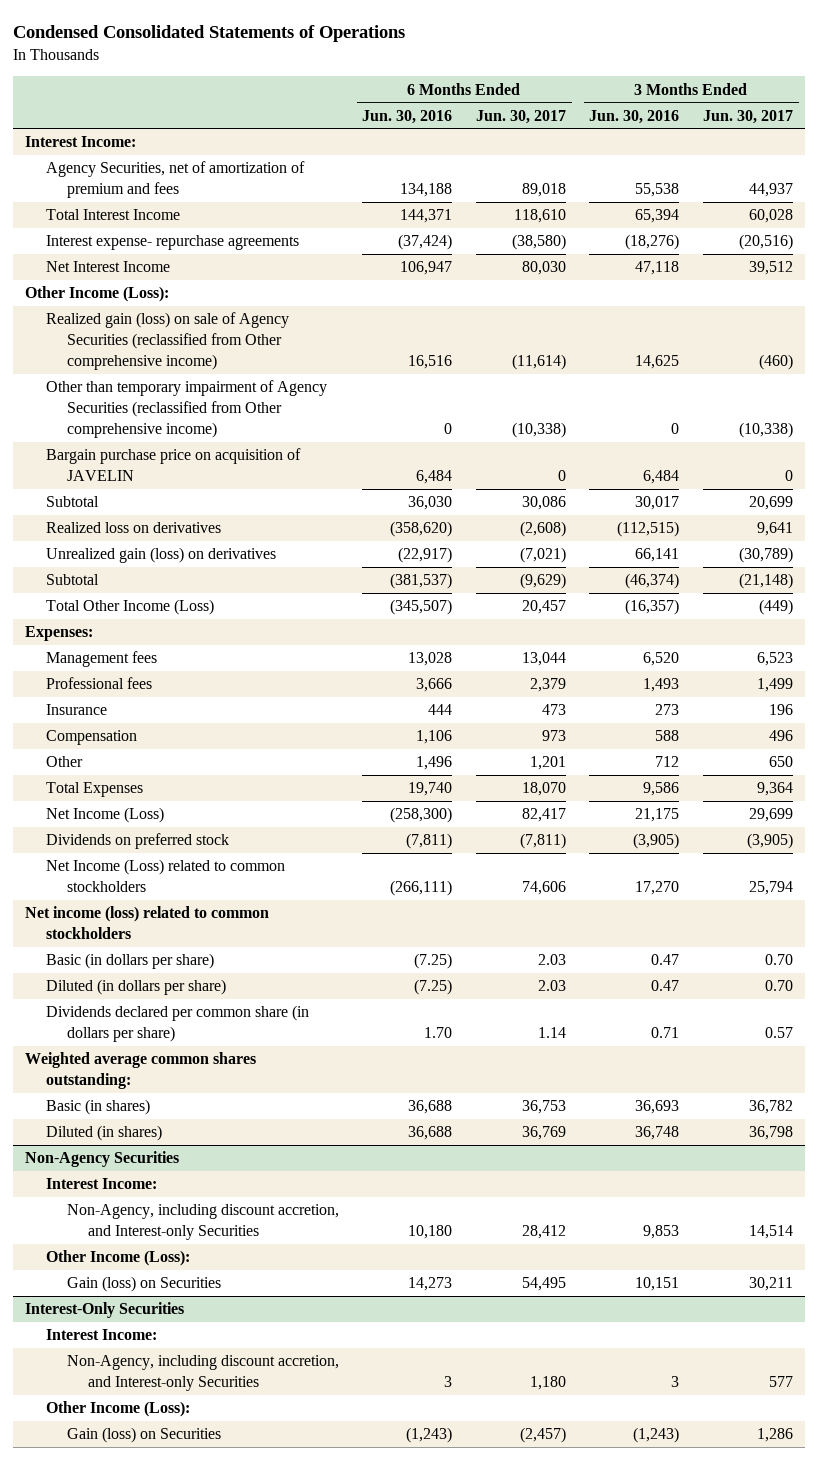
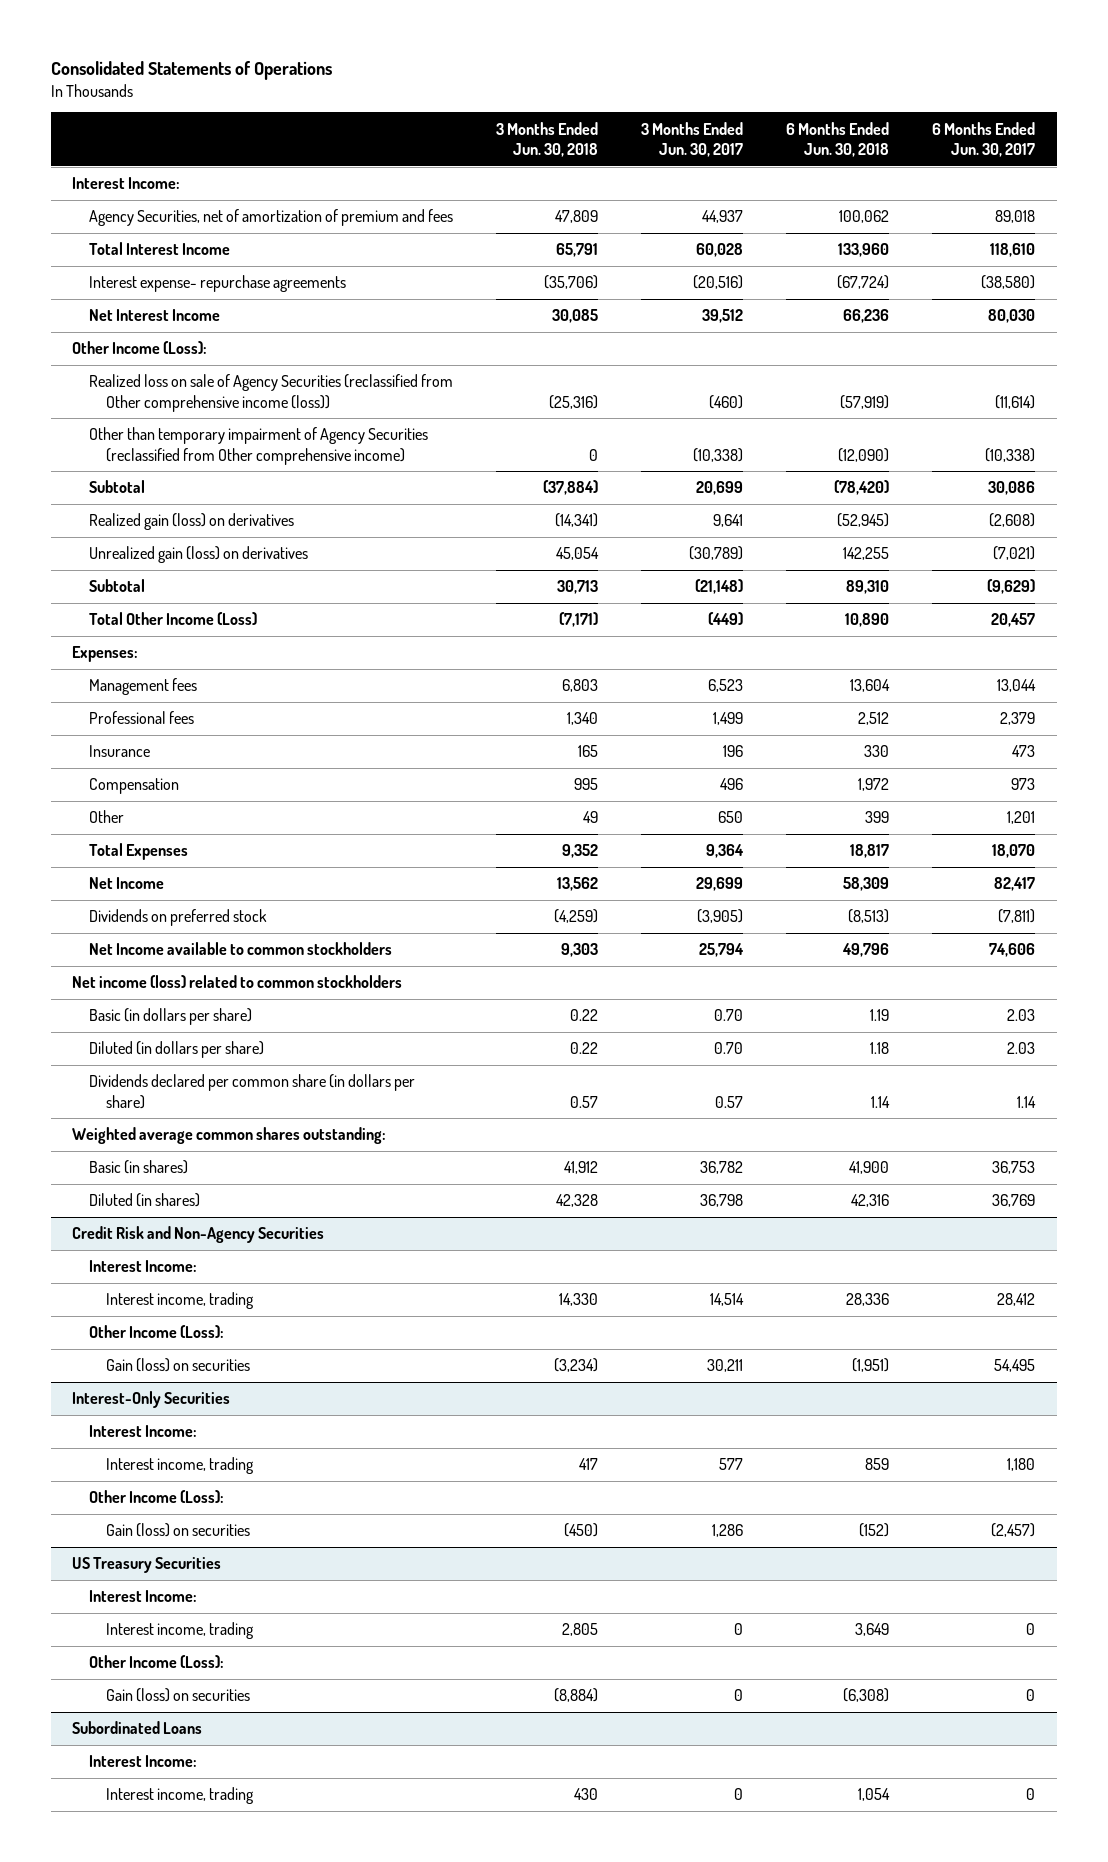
- Condensed Consolidated Statements of Operations
+ Consolidated Statements of Operations
- | 6 Months Ended Jun. 30, 2016 | 6 Months Ended Jun. 30, 2017 | 3 Months Ended Jun. 30, 2016 | 3 Months Ended Jun. 30, 2017
+ | 3 Months Ended Jun. 30, 2018 | 3 Months Ended Jun. 30, 2017 | 6 Months Ended Jun. 30, 2018 | 6 Months Ended Jun. 30, 2017
- Realized gain (loss) on sale of Agency Securities (reclassified from Other comprehensive income) | 16,516 | (11,614) | 14,625 | (460)
+ Realized loss on sale of Agency Securities (reclassified from Other comprehensive income (loss)) | (25,316) | (460) | (57,919) | (11,614)
- Bargain purchase price on acquisition of JAVELIN | 6,484 | 0 | 6,484 | 0
- Realized loss on derivatives | (358,620) | (2,608) | (112,515) | 9,641
+ Realized gain (loss) on derivatives | (14,341) | 9,641 | (52,945) | (2,608)
- Net Income (Loss) | (258,300) | 82,417 | 21,175 | 29,699
+ Net Income | 13,562 | 29,699 | 58,309 | 82,417
- Net Income (Loss) related to common stockholders | (266,111) | 74,606 | 17,270 | 25,794
+ Net Income available to common stockholders | 9,303 | 25,794 | 49,796 | 74,606
- Non-Agency Securities
+ Credit Risk and Non-Agency Securities
- Non-Agency, including discount accretion, and Interest-only Securities | 10,180 | 28,412 | 9,853 | 14,514
+ Interest income, trading | 14,330 | 14,514 | 28,336 | 28,412
- Gain (loss) on Securities | 14,273 | 54,495 | 10,151 | 30,211
+ Gain (loss) on securities | (3,234) | 30,211 | (1,951) | 54,495
@ Interest-Only Securities
- Non-Agency, including discount accretion, and Interest-only Securities | 3 | 1,180 | 3 | 577
+ Interest income, trading | 417 | 577 | 859 | 1,180
- Gain (loss) on Securities | (1,243) | (2,457) | (1,243) | 1,286
+ Gain (loss) on securities | (450) | 1,286 | (152) | (2,457)
+ US Treasury Securities
+ Interest Income:
+ Interest income, trading | 2,805 | 0 | 3,649 | 0
+ Other Income (Loss):
+ Gain (loss) on securities | (8,884) | 0 | (6,308) | 0
+ Subordinated Loans
+ Interest Income:
+ Interest income, trading | 430 | 0 | 1,054 | 0

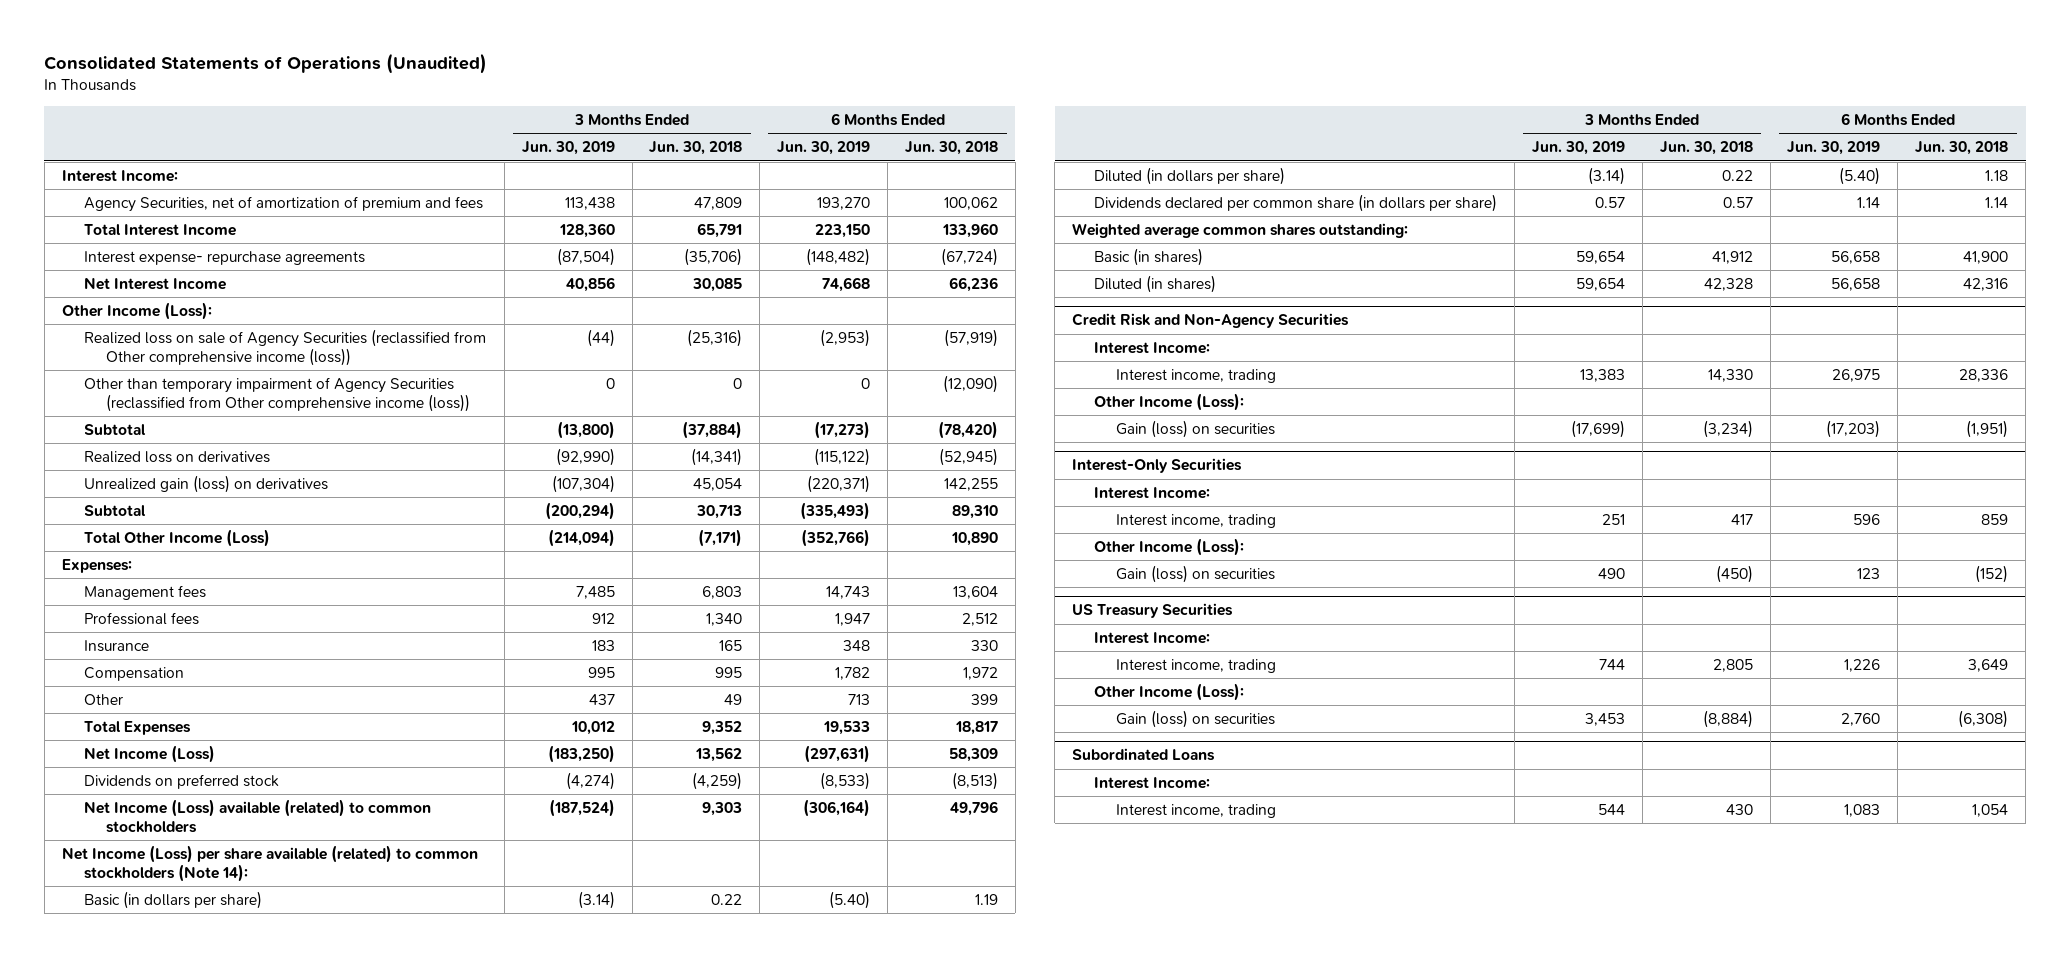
- Consolidated Statements of Operations
+ Consolidated Statements of Operations (Unaudited)
- | 3 Months Ended Jun. 30, 2018 | 3 Months Ended Jun. 30, 2017 | 6 Months Ended Jun. 30, 2018 | 6 Months Ended Jun. 30, 2017
+ | 3 Months Ended Jun. 30, 2019 | 3 Months Ended Jun. 30, 2018 | 6 Months Ended Jun. 30, 2019 | 6 Months Ended Jun. 30, 2018
- Other than temporary impairment of Agency Securities (reclassified from Other comprehensive income) | 0 | (10,338) | (12,090) | (10,338)
+ Other than temporary impairment of Agency Securities (reclassified from Other comprehensive income (loss)) | 0 | 0 | 0 | (12,090)
- Realized gain (loss) on derivatives | (14,341) | 9,641 | (52,945) | (2,608)
+ Realized loss on derivatives | (92,990) | (14,341) | (115,122) | (52,945)
- Net Income | 13,562 | 29,699 | 58,309 | 82,417
+ Net Income (Loss) | (183,250) | 13,562 | (297,631) | 58,309
- Net Income available to common stockholders | 9,303 | 25,794 | 49,796 | 74,606
- Net income (loss) related to common stockholders
+ Net Income (Loss) available (related) to common stockholders | (187,524) | 9,303 | (306,164) | 49,796
+ Net Income (Loss) per share available (related) to common stockholders (Note 14):

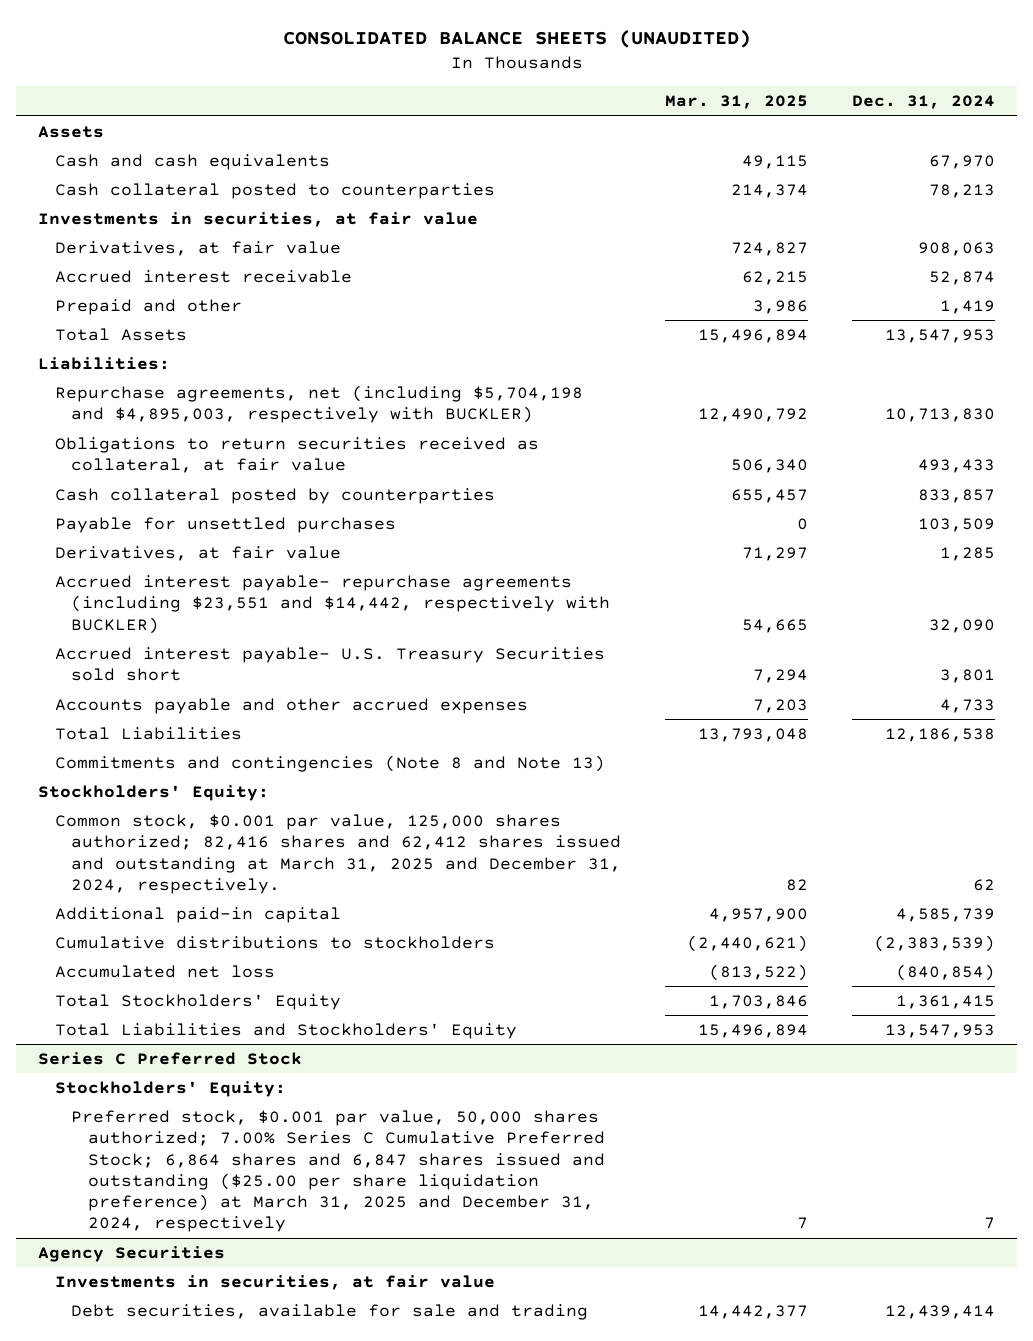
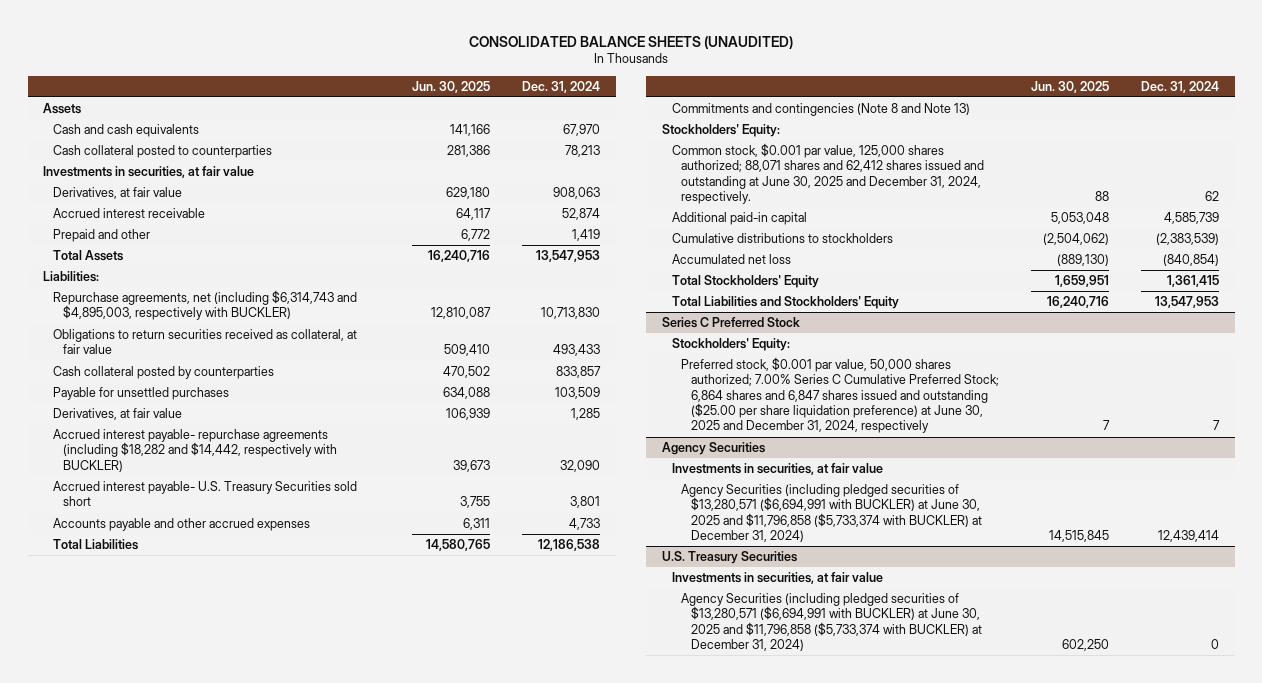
- | Mar. 31, 2025 | Dec. 31, 2024
+ | Jun. 30, 2025 | Dec. 31, 2024
- Repurchase agreements, net (including $5,704,198 and $4,895,003, respectively with BUCKLER) | 12,490,792 | 10,713,830
+ Repurchase agreements, net (including $6,314,743 and $4,895,003, respectively with BUCKLER) | 12,810,087 | 10,713,830
- Accrued interest payable- repurchase agreements (including $23,551 and $14,442, respectively with BUCKLER) | 54,665 | 32,090
+ Accrued interest payable- repurchase agreements (including $18,282 and $14,442, respectively with BUCKLER) | 39,673 | 32,090
- Common stock, $0.001 par value, 125,000 shares authorized; 82,416 shares and 62,412 shares issued and outstanding at March 31, 2025 and December 31, 2024, respectively. | 82 | 62
+ Common stock, $0.001 par value, 125,000 shares authorized; 88,071 shares and 62,412 shares issued and outstanding at June 30, 2025 and December 31, 2024, respectively. | 88 | 62
@ Series C Preferred Stock
- Preferred stock, $0.001 par value, 50,000 shares authorized; 7.00% Series C Cumulative Preferred Stock; 6,864 shares and 6,847 shares issued and outstanding ($25.00 per share liquidation preference) at March 31, 2025 and December 31, 2024, respectively | 7 | 7
+ Preferred stock, $0.001 par value, 50,000 shares authorized; 7.00% Series C Cumulative Preferred Stock; 6,864 shares and 6,847 shares issued and outstanding ($25.00 per share liquidation preference) at June 30, 2025 and December 31, 2024, respectively | 7 | 7
@ Agency Securities
- Debt securities, available for sale and trading | 14,442,377 | 12,439,414
+ Agency Securities (including pledged securities of $13,280,571 ($6,694,991 with BUCKLER) at June 30, 2025 and $11,796,858 ($5,733,374 with BUCKLER) at December 31, 2024) | 14,515,845 | 12,439,414
+ U.S. Treasury Securities
+ Investments in securities, at fair value
+ Agency Securities (including pledged securities of $13,280,571 ($6,694,991 with BUCKLER) at June 30, 2025 and $11,796,858 ($5,733,374 with BUCKLER) at December 31, 2024) | 602,250 | 0

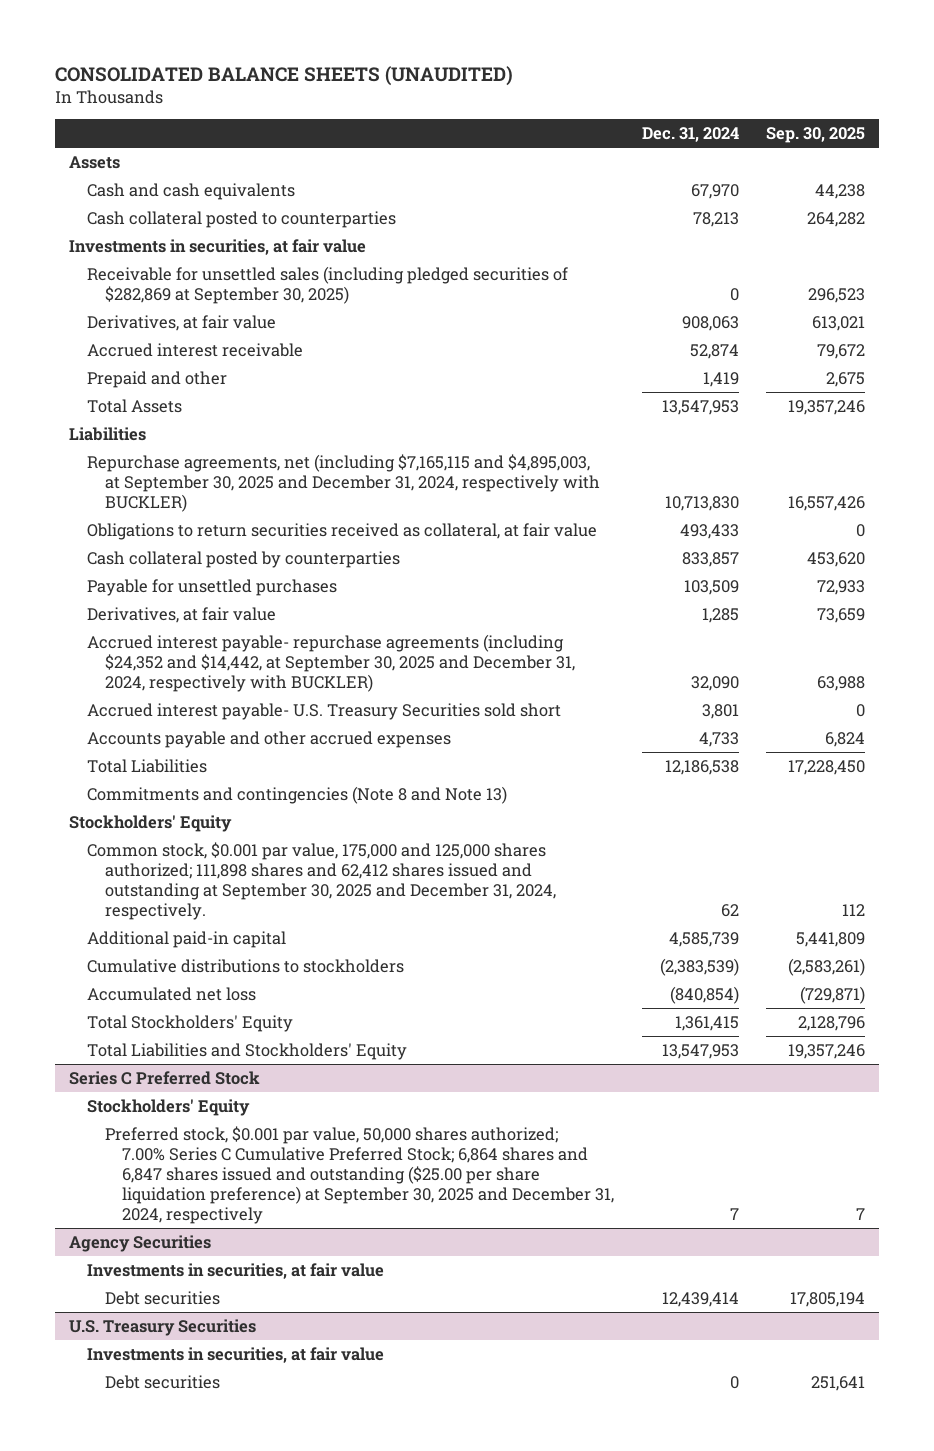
- | Jun. 30, 2025 | Dec. 31, 2024
+ | Dec. 31, 2024 | Sep. 30, 2025
+ Receivable for unsettled sales (including pledged securities of $282,869 at September 30, 2025) | 0 | 296,523
- Liabilities:
- Repurchase agreements, net (including $6,314,743 and $4,895,003, respectively with BUCKLER) | 12,810,087 | 10,713,830
+ Liabilities
+ Repurchase agreements, net (including $7,165,115 and $4,895,003, at September 30, 2025 and December 31, 2024, respectively with BUCKLER) | 10,713,830 | 16,557,426
- Accrued interest payable- repurchase agreements (including $18,282 and $14,442, respectively with BUCKLER) | 39,673 | 32,090
+ Accrued interest payable- repurchase agreements (including $24,352 and $14,442, at September 30, 2025 and December 31, 2024, respectively with BUCKLER) | 32,090 | 63,988
- Stockholders' Equity:
- Common stock, $0.001 par value, 125,000 shares authorized; 88,071 shares and 62,412 shares issued and outstanding at June 30, 2025 and December 31, 2024, respectively. | 88 | 62
+ Stockholders' Equity
+ Common stock, $0.001 par value, 175,000 and 125,000 shares authorized; 111,898 shares and 62,412 shares issued and outstanding at September 30, 2025 and December 31, 2024, respectively. | 62 | 112
@ Series C Preferred Stock
- Stockholders' Equity:
- Preferred stock, $0.001 par value, 50,000 shares authorized; 7.00% Series C Cumulative Preferred Stock; 6,864 shares and 6,847 shares issued and outstanding ($25.00 per share liquidation preference) at June 30, 2025 and December 31, 2024, respectively | 7 | 7
+ Stockholders' Equity
+ Preferred stock, $0.001 par value, 50,000 shares authorized; 7.00% Series C Cumulative Preferred Stock; 6,864 shares and 6,847 shares issued and outstanding ($25.00 per share liquidation preference) at September 30, 2025 and December 31, 2024, respectively | 7 | 7
@ Agency Securities
- Agency Securities (including pledged securities of $13,280,571 ($6,694,991 with BUCKLER) at June 30, 2025 and $11,796,858 ($5,733,374 with BUCKLER) at December 31, 2024) | 14,515,845 | 12,439,414
+ Debt securities | 12,439,414 | 17,805,194
@ U.S. Treasury Securities
- Agency Securities (including pledged securities of $13,280,571 ($6,694,991 with BUCKLER) at June 30, 2025 and $11,796,858 ($5,733,374 with BUCKLER) at December 31, 2024) | 602,250 | 0
+ Debt securities | 0 | 251,641

